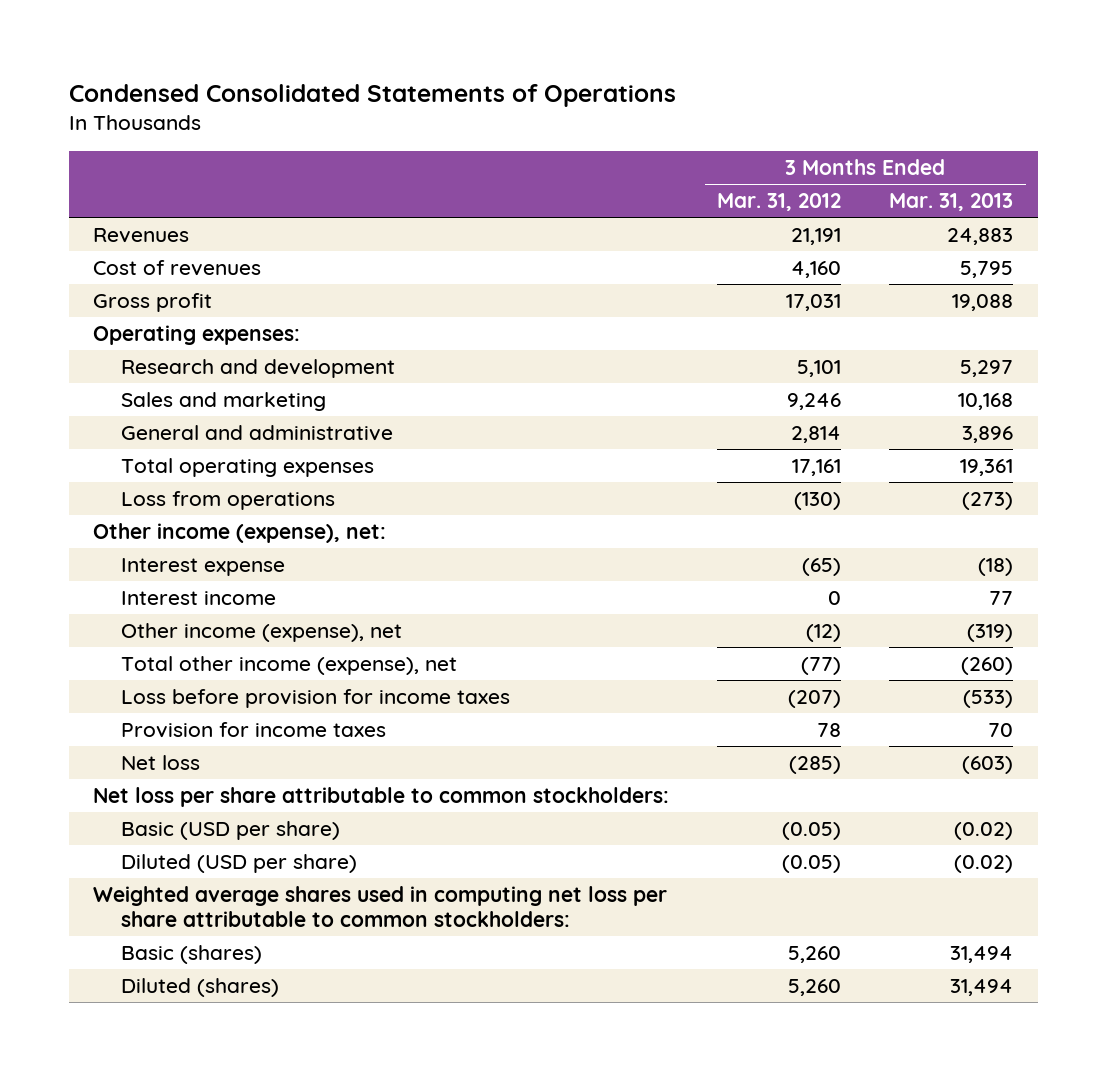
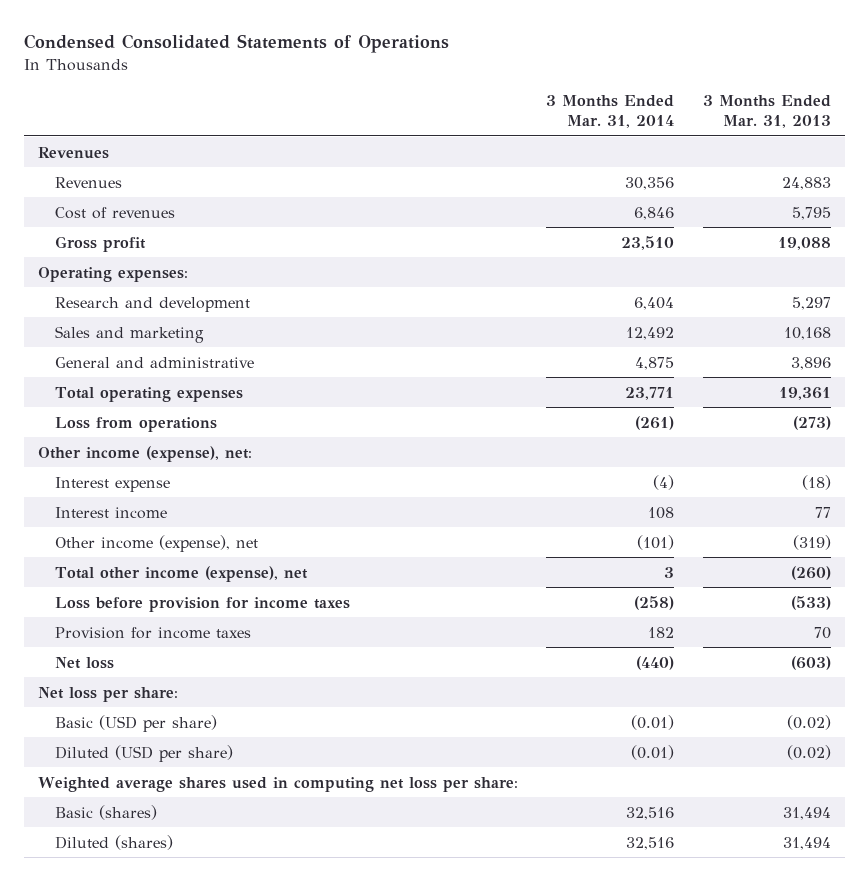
- | 3 Months Ended Mar. 31, 2012 | 3 Months Ended Mar. 31, 2013
+ | 3 Months Ended Mar. 31, 2014 | 3 Months Ended Mar. 31, 2013
+ Revenues
- Net loss per share attributable to common stockholders:
+ Net loss per share:
- Weighted average shares used in computing net loss per share attributable to common stockholders:
+ Weighted average shares used in computing net loss per share:

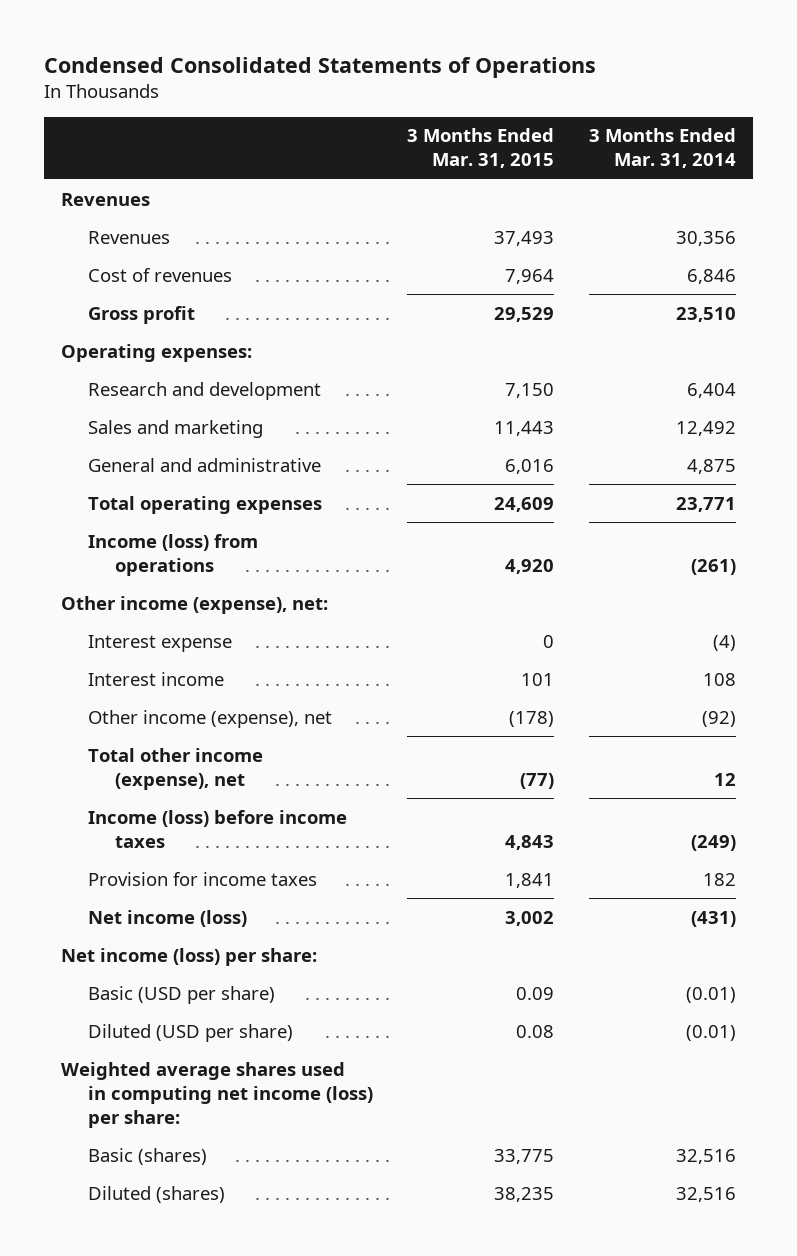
- | 3 Months Ended Mar. 31, 2014 | 3 Months Ended Mar. 31, 2013
+ | 3 Months Ended Mar. 31, 2015 | 3 Months Ended Mar. 31, 2014
- Loss from operations | (261) | (273)
+ Income (loss) from operations | 4,920 | (261)
- Other income (expense), net | (101) | (319)
- Total other income (expense), net | 3 | (260)
- Loss before provision for income taxes | (258) | (533)
+ Other income (expense), net | (178) | (92)
+ Total other income (expense), net | (77) | 12
+ Income (loss) before income taxes | 4,843 | (249)
- Net loss | (440) | (603)
- Net loss per share:
+ Net income (loss) | 3,002 | (431)
+ Net income (loss) per share:
- Weighted average shares used in computing net loss per share:
+ Weighted average shares used in computing net income (loss) per share:

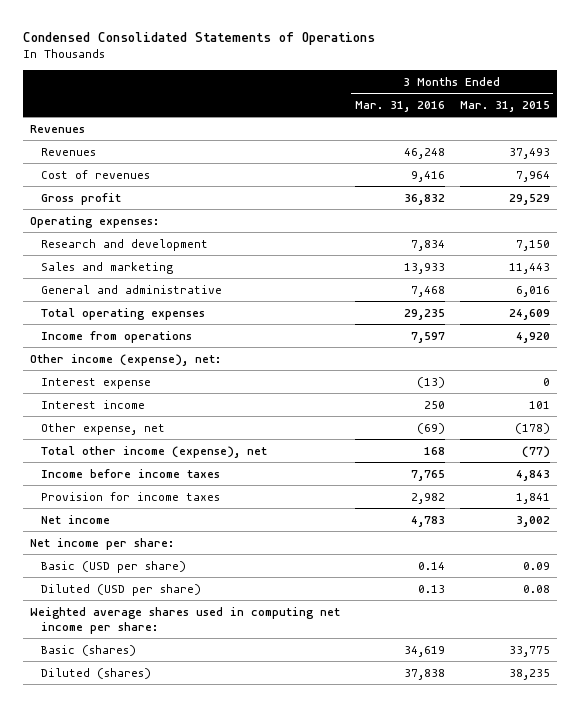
- | 3 Months Ended Mar. 31, 2015 | 3 Months Ended Mar. 31, 2014
+ | 3 Months Ended Mar. 31, 2016 | 3 Months Ended Mar. 31, 2015
- Income (loss) from operations | 4,920 | (261)
+ Income from operations | 7,597 | 4,920
- Other income (expense), net | (178) | (92)
+ Other expense, net | (69) | (178)
- Income (loss) before income taxes | 4,843 | (249)
+ Income before income taxes | 7,765 | 4,843
- Net income (loss) | 3,002 | (431)
- Net income (loss) per share:
+ Net income | 4,783 | 3,002
+ Net income per share:
- Weighted average shares used in computing net income (loss) per share:
+ Weighted average shares used in computing net income per share:

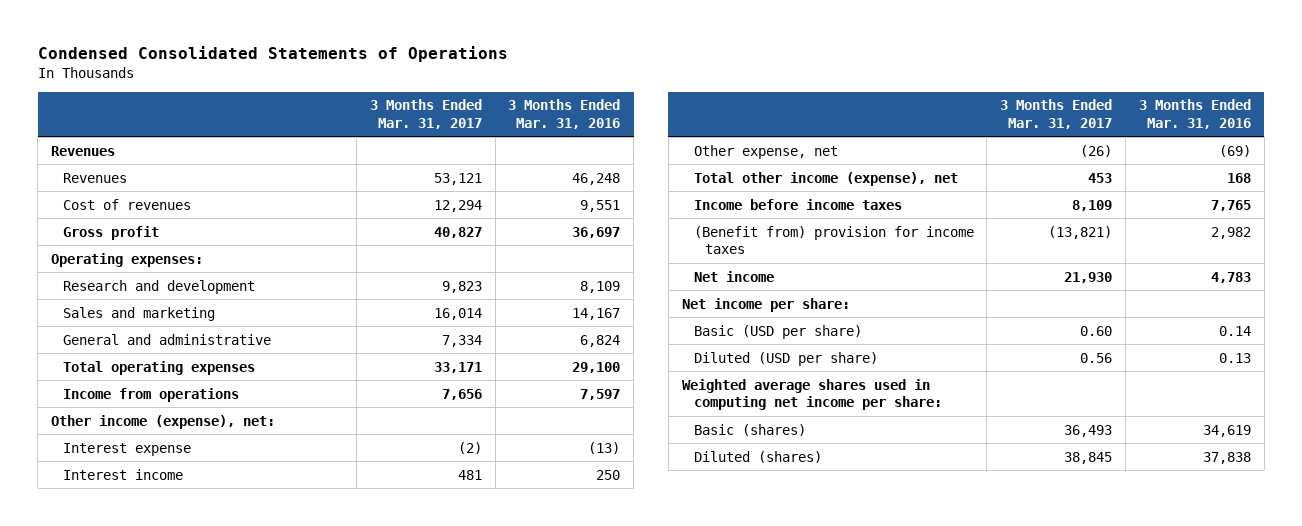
- | 3 Months Ended Mar. 31, 2016 | 3 Months Ended Mar. 31, 2015
+ | 3 Months Ended Mar. 31, 2017 | 3 Months Ended Mar. 31, 2016
- Cost of revenues | 9,416 | 7,964
- Gross profit | 36,832 | 29,529
+ Cost of revenues | 12,294 | 9,551
+ Gross profit | 40,827 | 36,697
- Research and development | 7,834 | 7,150
- Sales and marketing | 13,933 | 11,443
- General and administrative | 7,468 | 6,016
- Total operating expenses | 29,235 | 24,609
+ Research and development | 9,823 | 8,109
+ Sales and marketing | 16,014 | 14,167
+ General and administrative | 7,334 | 6,824
+ Total operating expenses | 33,171 | 29,100
- Provision for income taxes | 2,982 | 1,841
+ (Benefit from) provision for income taxes | (13,821) | 2,982

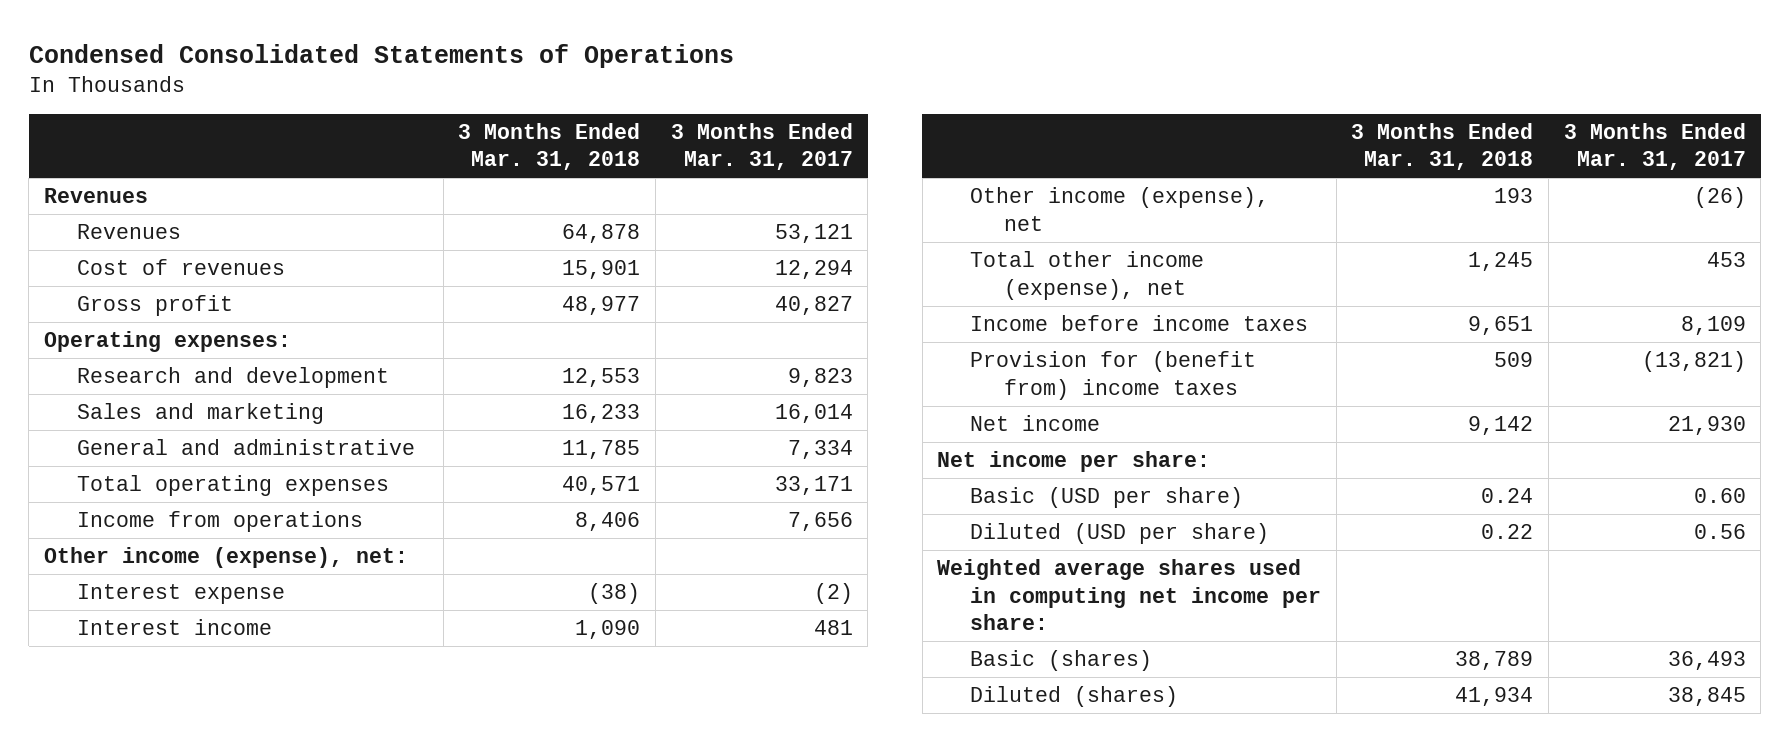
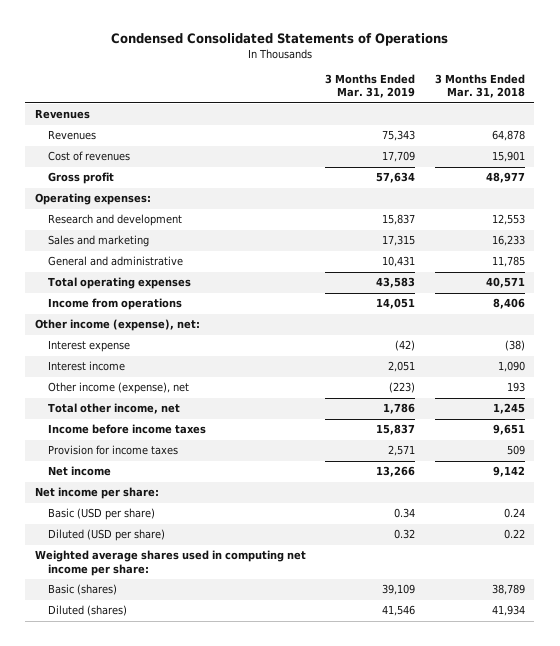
- | 3 Months Ended Mar. 31, 2018 | 3 Months Ended Mar. 31, 2017
+ | 3 Months Ended Mar. 31, 2019 | 3 Months Ended Mar. 31, 2018
- Total other income (expense), net | 1,245 | 453
+ Total other income, net | 1,786 | 1,245
- Provision for (benefit from) income taxes | 509 | (13,821)
+ Provision for income taxes | 2,571 | 509

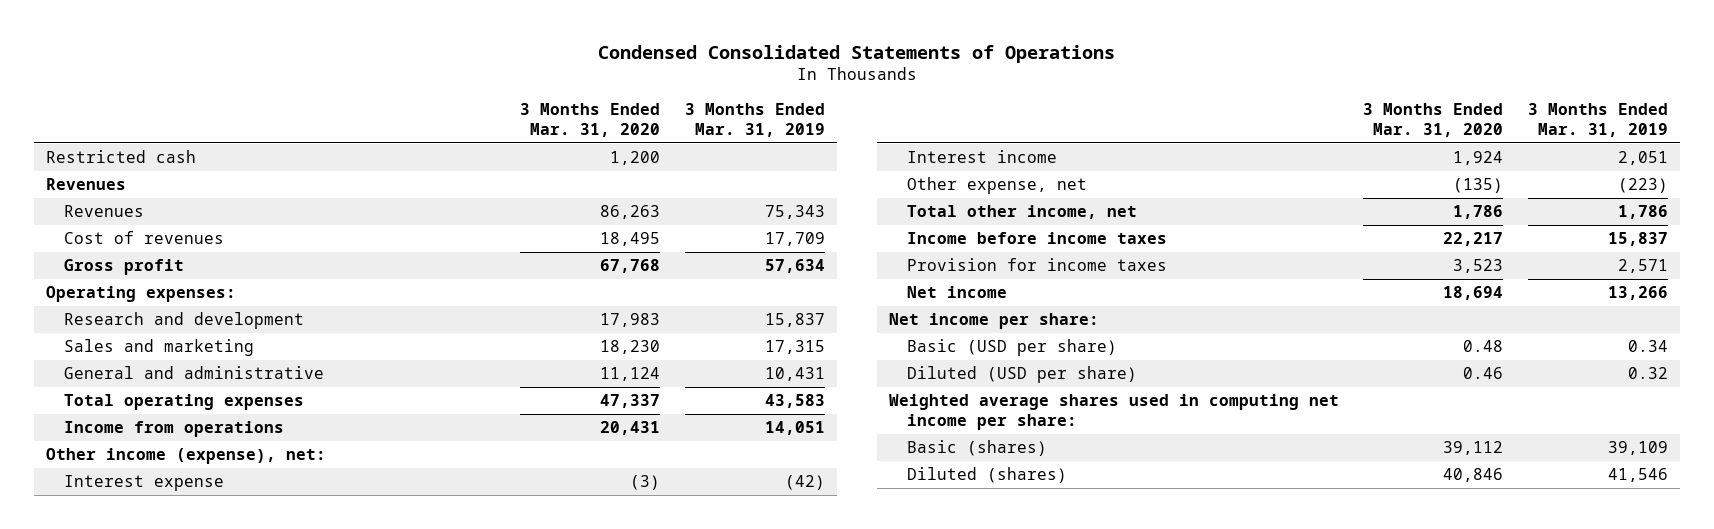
- | 3 Months Ended Mar. 31, 2019 | 3 Months Ended Mar. 31, 2018
+ | 3 Months Ended Mar. 31, 2020 | 3 Months Ended Mar. 31, 2019
+ Restricted cash | 1,200 |
- Other income (expense), net | (223) | 193
+ Other expense, net | (135) | (223)

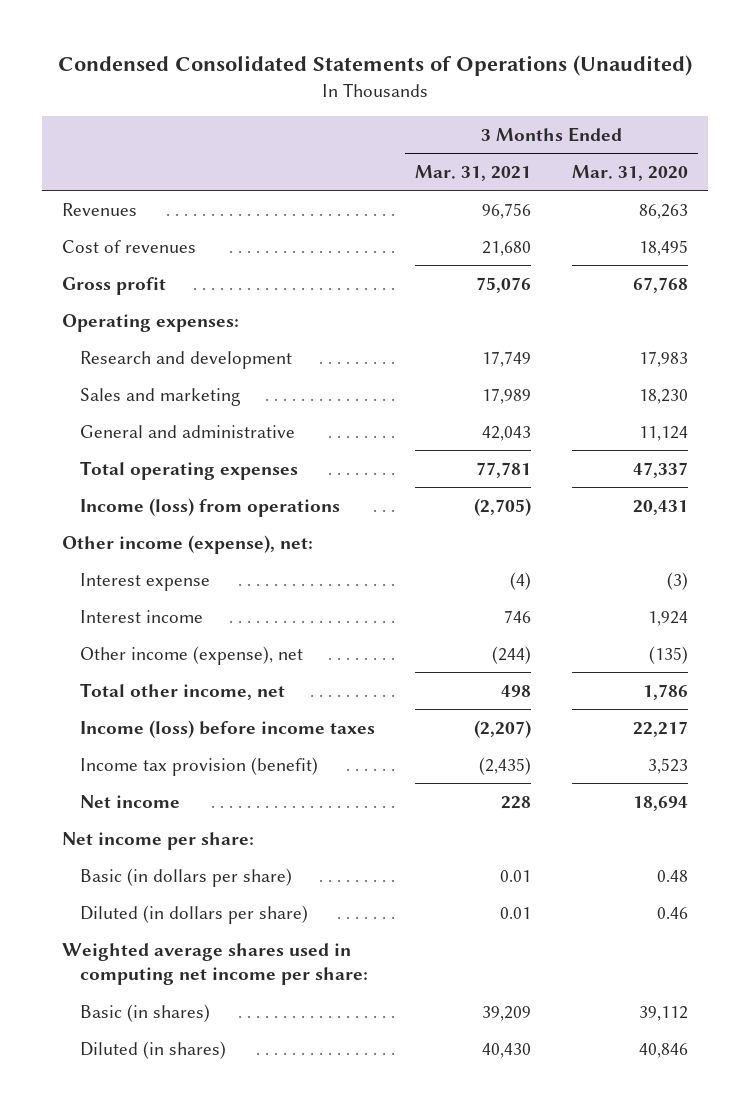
- Condensed Consolidated Statements of Operations
+ Condensed Consolidated Statements of Operations (Unaudited)
- | 3 Months Ended Mar. 31, 2020 | 3 Months Ended Mar. 31, 2019
+ | 3 Months Ended Mar. 31, 2021 | 3 Months Ended Mar. 31, 2020
- Restricted cash | 1,200 |
- Revenues
- Income from operations | 20,431 | 14,051
+ Income (loss) from operations | (2,705) | 20,431
- Other expense, net | (135) | (223)
+ Other income (expense), net | (244) | (135)
- Income before income taxes | 22,217 | 15,837
- Provision for income taxes | 3,523 | 2,571
+ Income (loss) before income taxes | (2,207) | 22,217
+ Income tax provision (benefit) | (2,435) | 3,523
- Basic (USD per share) | 0.48 | 0.34
- Diluted (USD per share) | 0.46 | 0.32
+ Basic (in dollars per share) | 0.01 | 0.48
+ Diluted (in dollars per share) | 0.01 | 0.46
- Basic (shares) | 39,112 | 39,109
- Diluted (shares) | 40,846 | 41,546
+ Basic (in shares) | 39,209 | 39,112
+ Diluted (in shares) | 40,430 | 40,846

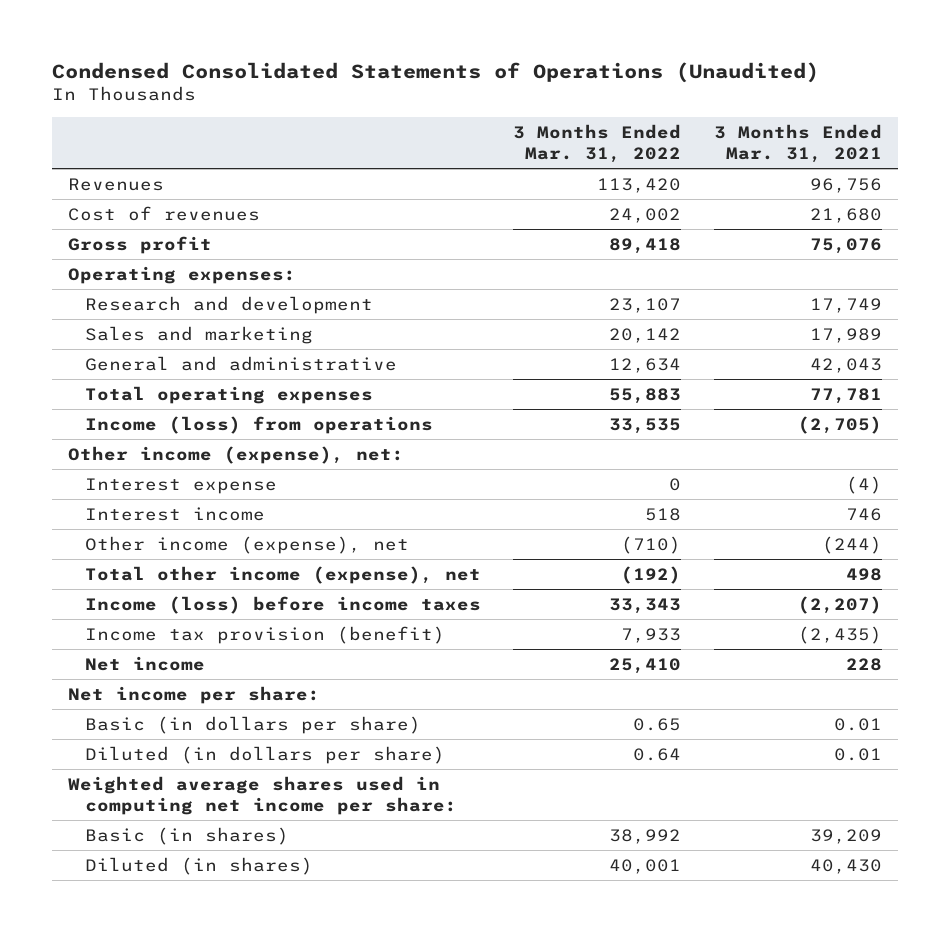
- | 3 Months Ended Mar. 31, 2021 | 3 Months Ended Mar. 31, 2020
+ | 3 Months Ended Mar. 31, 2022 | 3 Months Ended Mar. 31, 2021
- Total other income, net | 498 | 1,786
+ Total other income (expense), net | (192) | 498

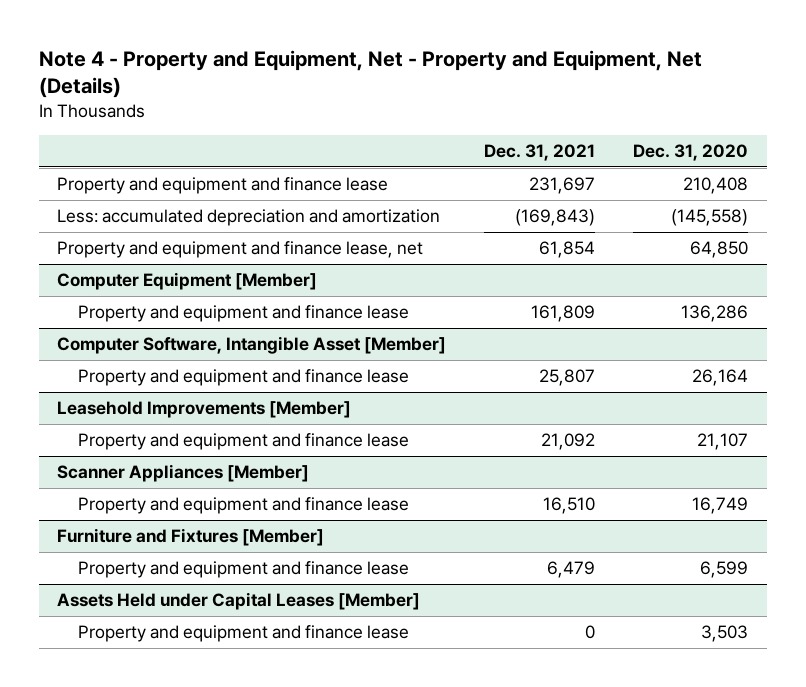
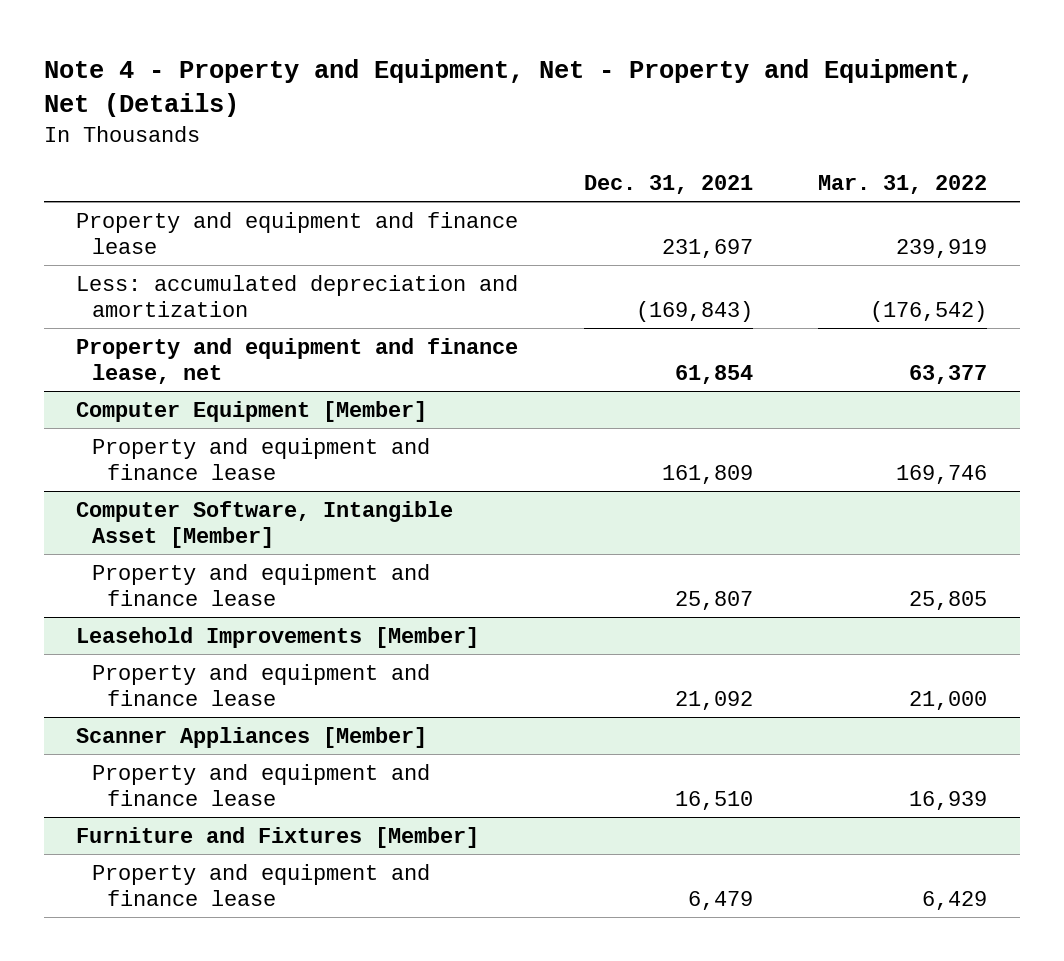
- | Dec. 31, 2021 | Dec. 31, 2020
+ | Dec. 31, 2021 | Mar. 31, 2022
- Assets Held under Capital Leases [Member]
- Property and equipment and finance lease | 0 | 3,503

